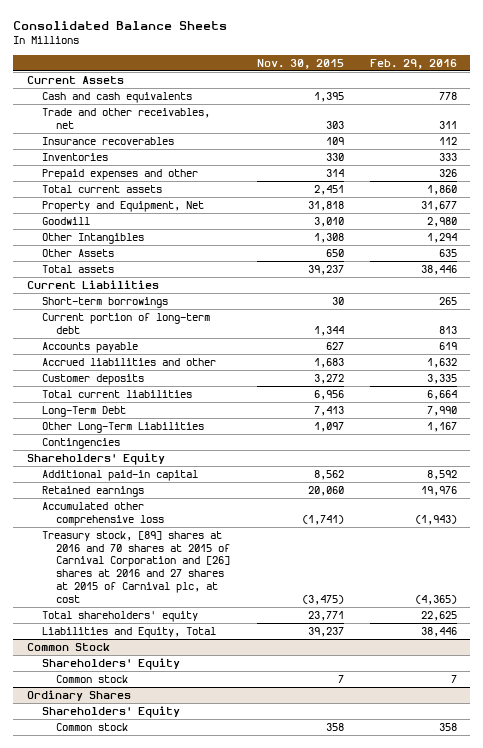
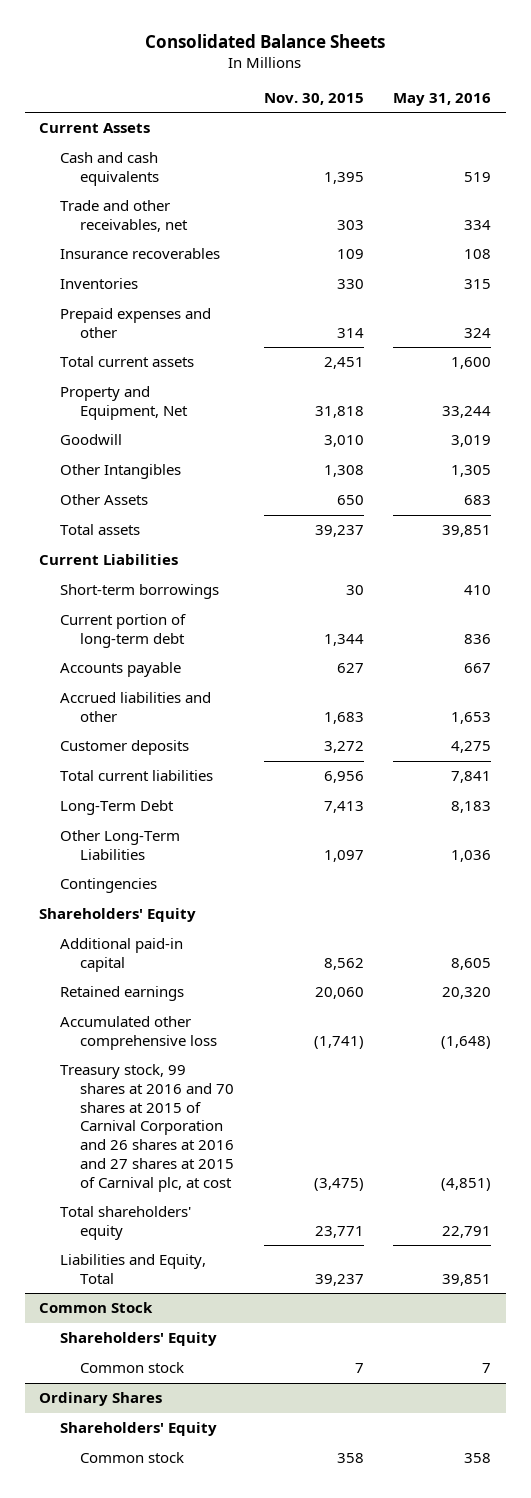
- | Nov. 30, 2015 | Feb. 29, 2016
+ | Nov. 30, 2015 | May 31, 2016
- Treasury stock, [89] shares at 2016 and 70 shares at 2015 of Carnival Corporation and [26] shares at 2016 and 27 shares at 2015 of Carnival plc, at cost | (3,475) | (4,365)
+ Treasury stock, 99 shares at 2016 and 70 shares at 2015 of Carnival Corporation and 26 shares at 2016 and 27 shares at 2015 of Carnival plc, at cost | (3,475) | (4,851)

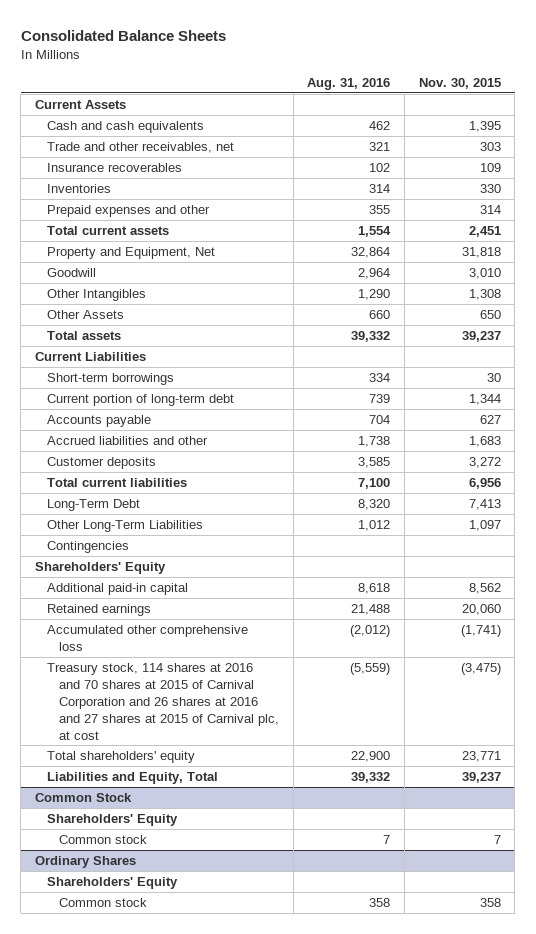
- | Nov. 30, 2015 | May 31, 2016
+ | Aug. 31, 2016 | Nov. 30, 2015
- Treasury stock, 99 shares at 2016 and 70 shares at 2015 of Carnival Corporation and 26 shares at 2016 and 27 shares at 2015 of Carnival plc, at cost | (3,475) | (4,851)
+ Treasury stock, 114 shares at 2016 and 70 shares at 2015 of Carnival Corporation and 26 shares at 2016 and 27 shares at 2015 of Carnival plc, at cost | (5,559) | (3,475)

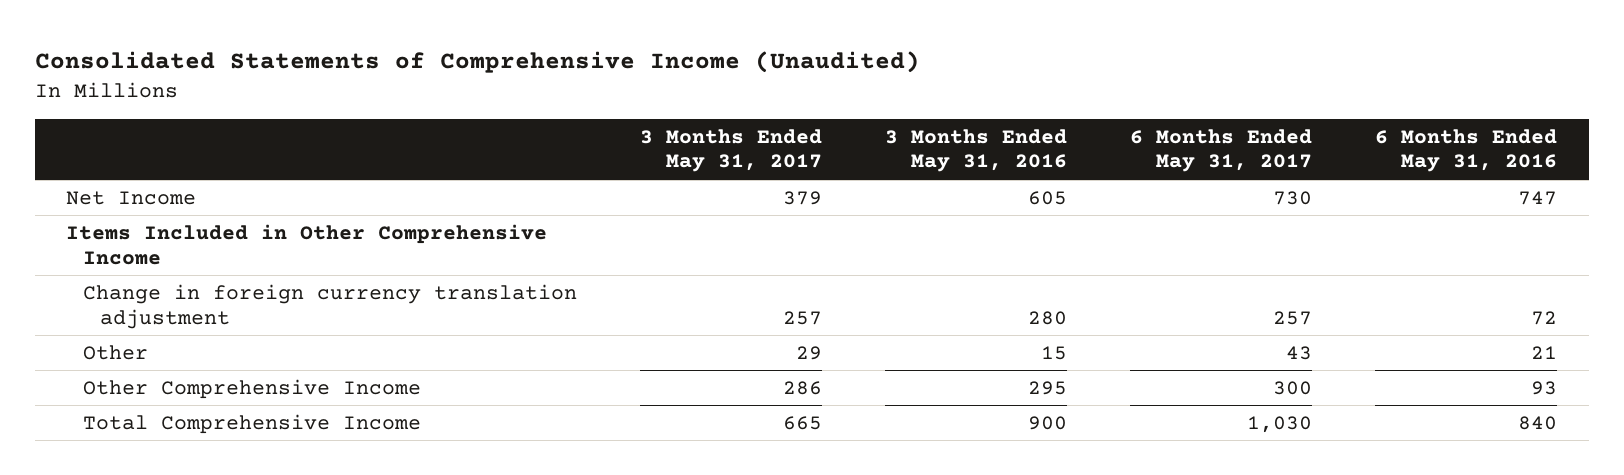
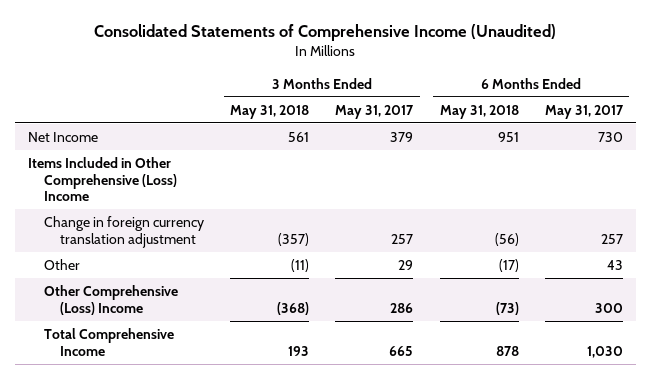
- | 3 Months Ended May 31, 2017 | 3 Months Ended May 31, 2016 | 6 Months Ended May 31, 2017 | 6 Months Ended May 31, 2016
+ | 3 Months Ended May 31, 2018 | 3 Months Ended May 31, 2017 | 6 Months Ended May 31, 2018 | 6 Months Ended May 31, 2017
- Items Included in Other Comprehensive Income
+ Items Included in Other Comprehensive (Loss) Income
- Other Comprehensive Income | 286 | 295 | 300 | 93
+ Other Comprehensive (Loss) Income | (368) | 286 | (73) | 300

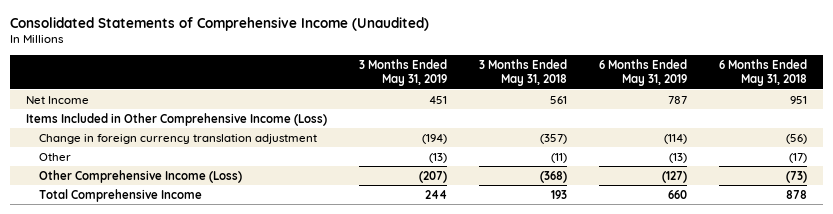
- | 3 Months Ended May 31, 2018 | 3 Months Ended May 31, 2017 | 6 Months Ended May 31, 2018 | 6 Months Ended May 31, 2017
+ | 3 Months Ended May 31, 2019 | 3 Months Ended May 31, 2018 | 6 Months Ended May 31, 2019 | 6 Months Ended May 31, 2018
- Items Included in Other Comprehensive (Loss) Income
+ Items Included in Other Comprehensive Income (Loss)
- Other Comprehensive (Loss) Income | (368) | 286 | (73) | 300
+ Other Comprehensive Income (Loss) | (207) | (368) | (127) | (73)

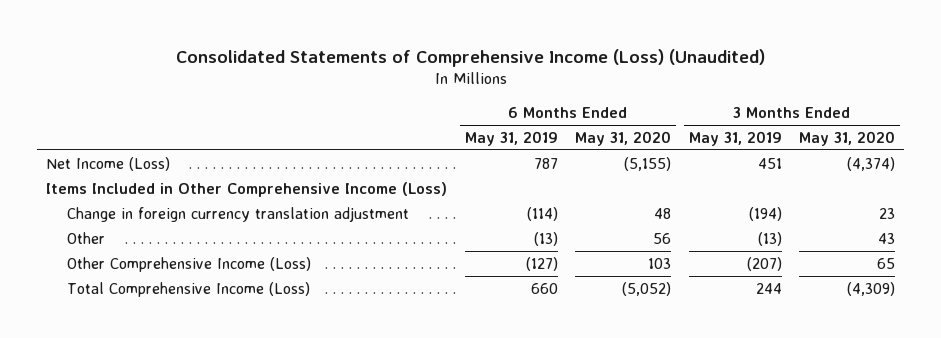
- Consolidated Statements of Comprehensive Income (Unaudited)
+ Consolidated Statements of Comprehensive Income (Loss) (Unaudited)
- | 3 Months Ended May 31, 2019 | 3 Months Ended May 31, 2018 | 6 Months Ended May 31, 2019 | 6 Months Ended May 31, 2018
+ | 6 Months Ended May 31, 2019 | 6 Months Ended May 31, 2020 | 3 Months Ended May 31, 2019 | 3 Months Ended May 31, 2020
- Net Income | 451 | 561 | 787 | 951
+ Net Income (Loss) | 787 | (5,155) | 451 | (4,374)
- Total Comprehensive Income | 244 | 193 | 660 | 878
+ Total Comprehensive Income (Loss) | 660 | (5,052) | 244 | (4,309)

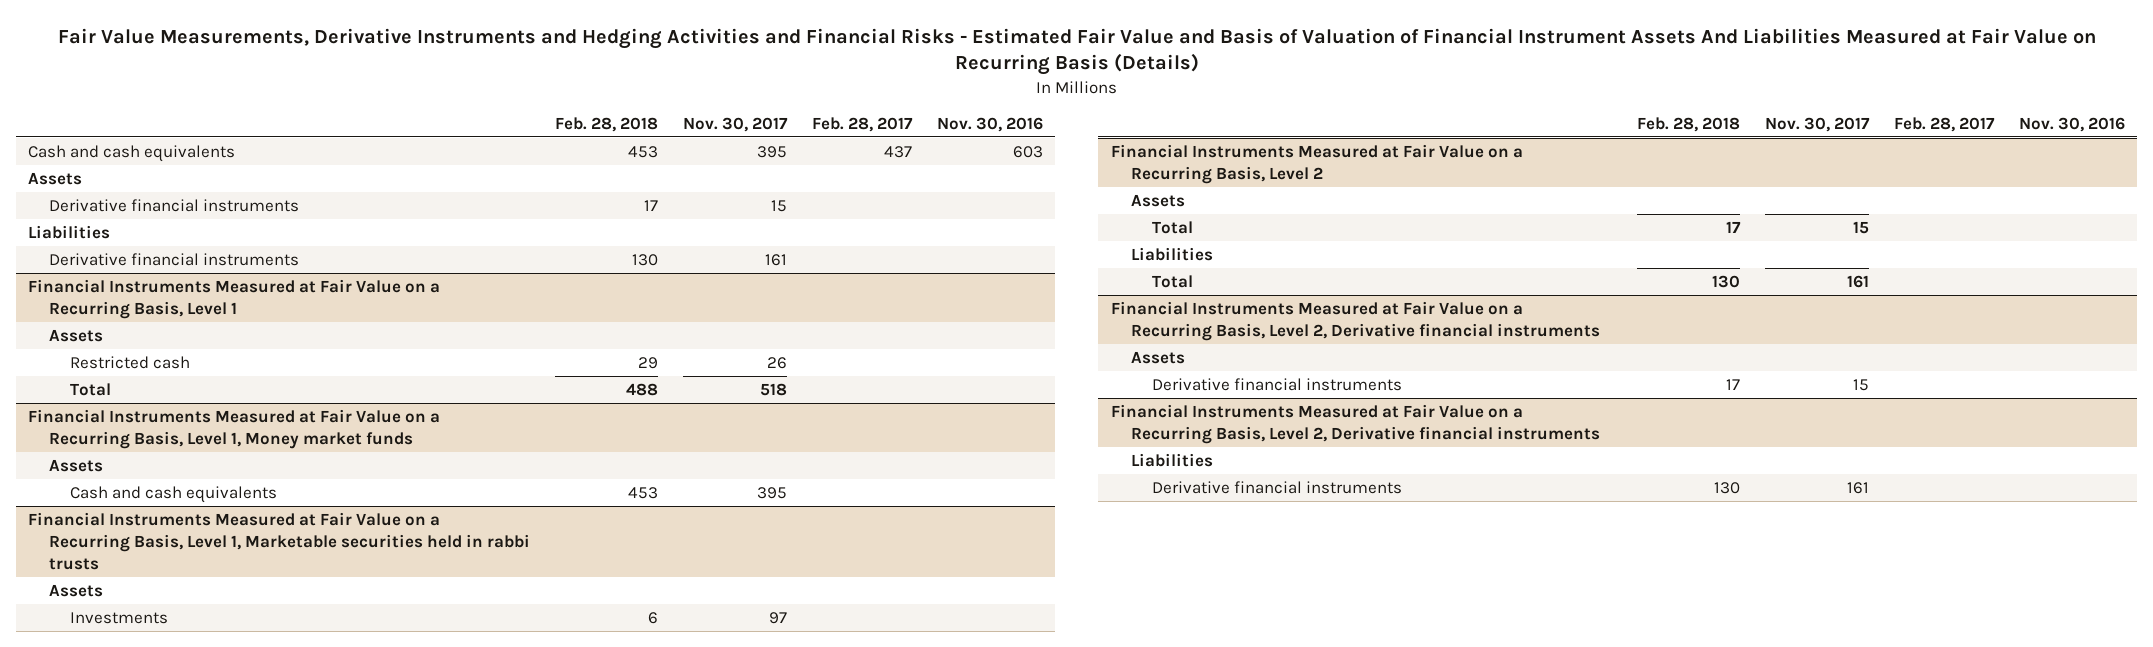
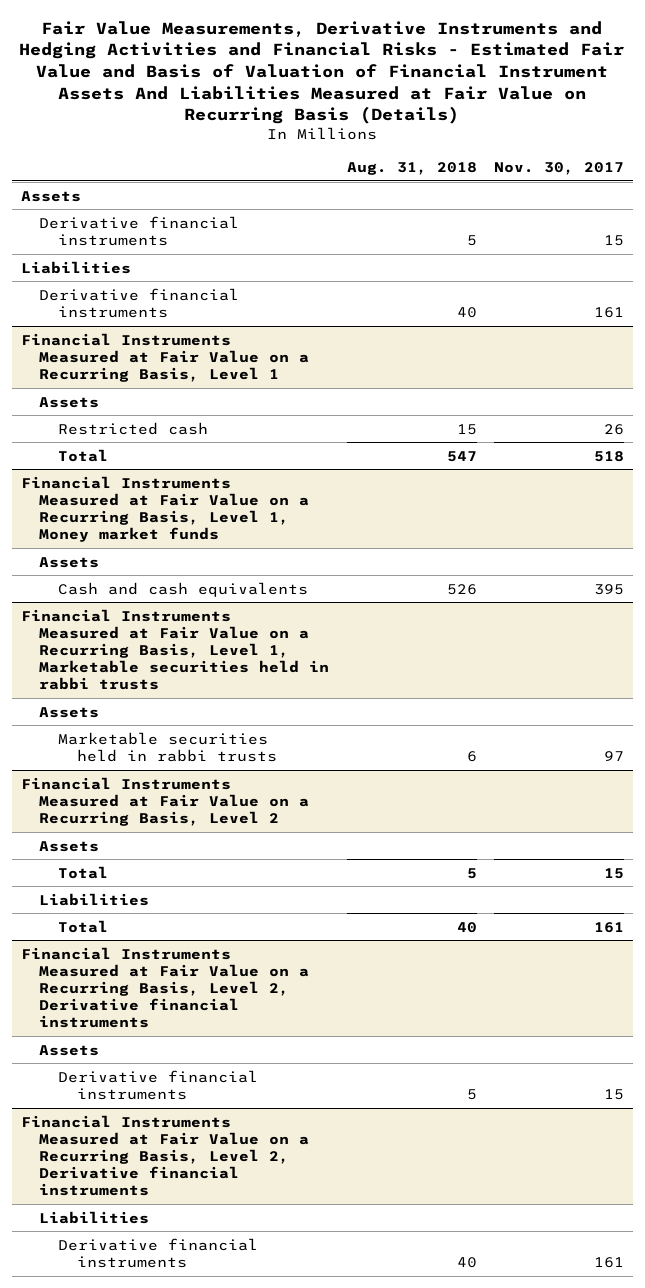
- | Feb. 28, 2018 | Nov. 30, 2017 | Feb. 28, 2017 | Nov. 30, 2016
+ | Aug. 31, 2018 | Nov. 30, 2017
- Cash and cash equivalents | 453 | 395 | 437 | 603
@ Financial Instruments Measured at Fair Value on a Recurring Basis, Level 1, Marketable securities held in rabbi trusts
- Investments | 6 | 97 | |
+ Marketable securities held in rabbi trusts | 6 | 97

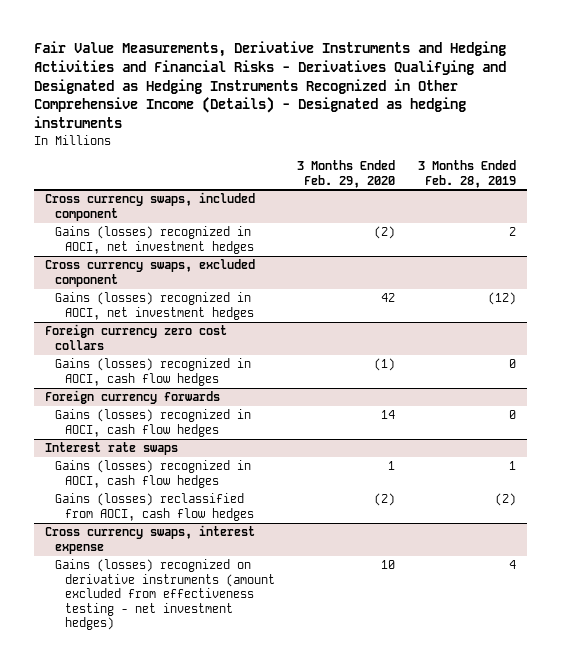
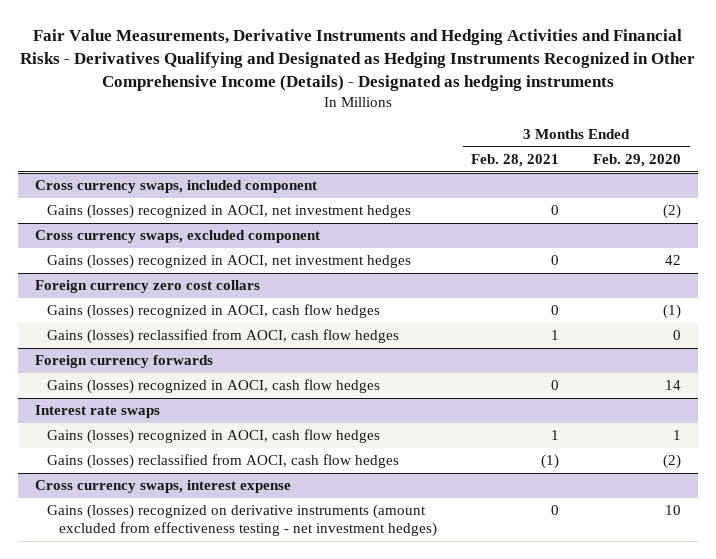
- | 3 Months Ended Feb. 29, 2020 | 3 Months Ended Feb. 28, 2019
+ | 3 Months Ended Feb. 28, 2021 | 3 Months Ended Feb. 29, 2020
@ Foreign currency zero cost collars
+ Gains (losses) reclassified from AOCI, cash flow hedges | 1 | 0

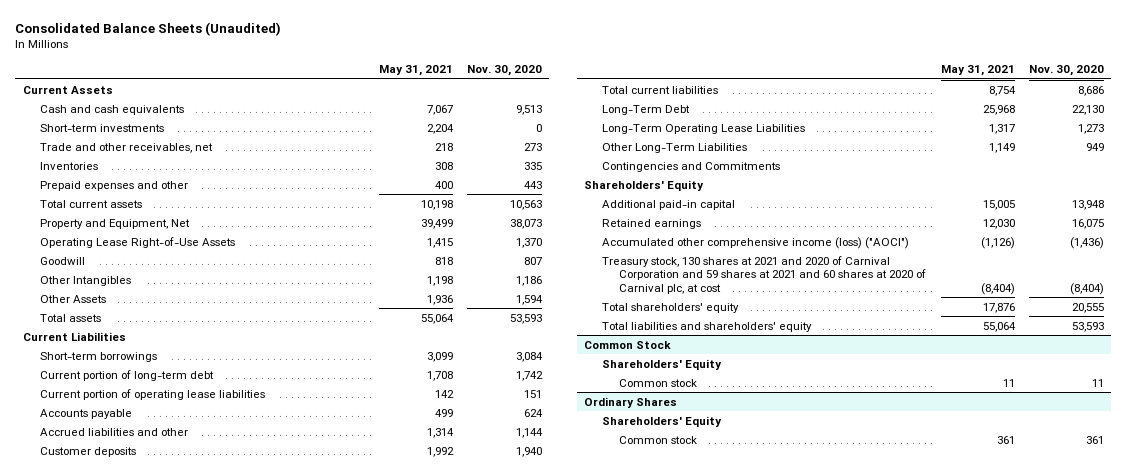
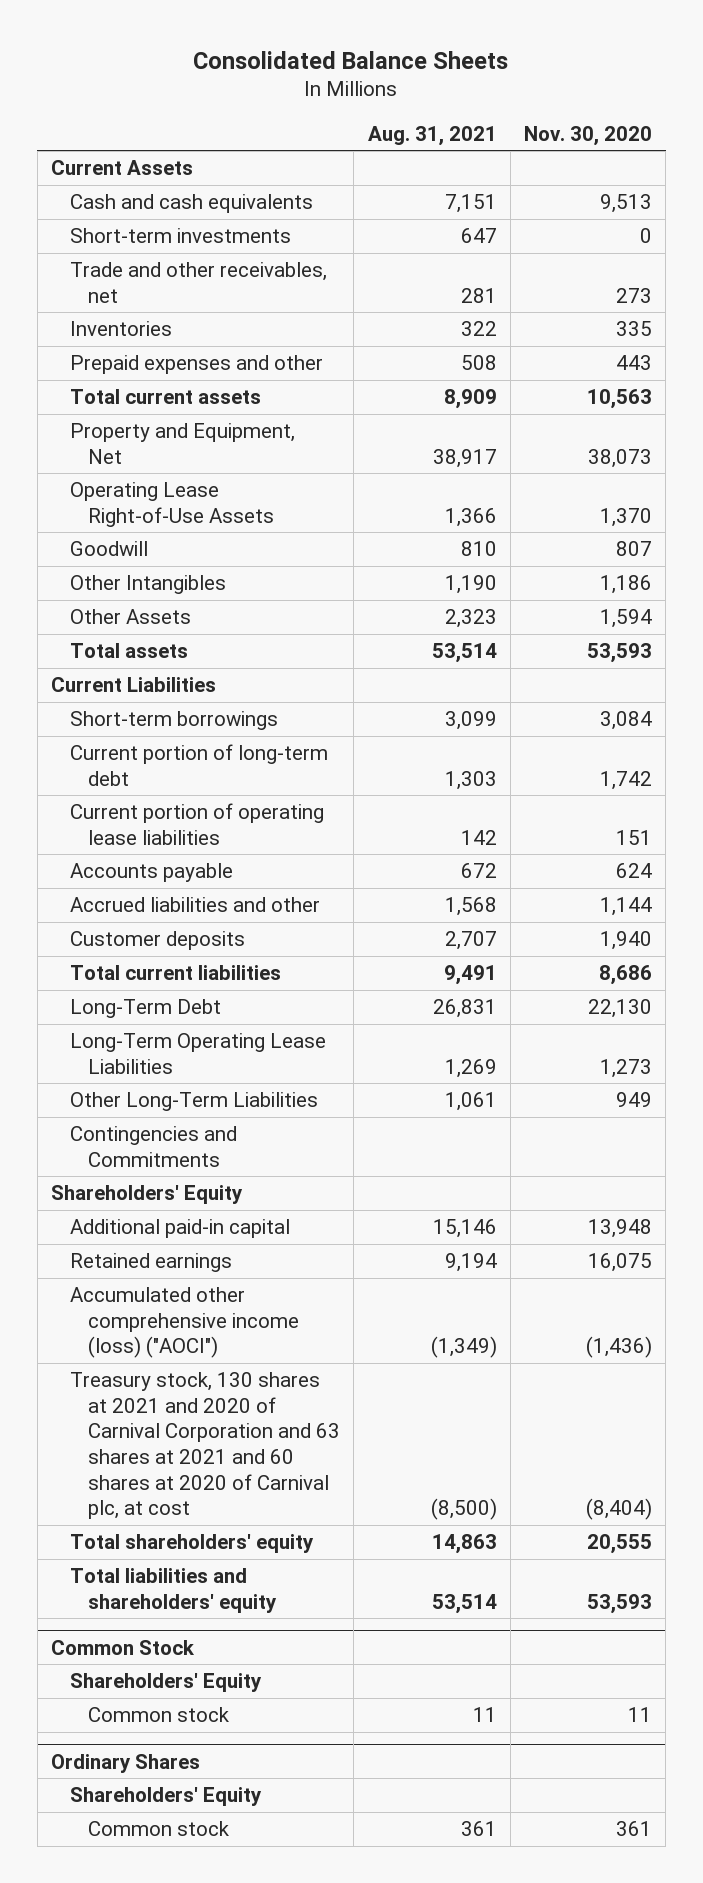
- Consolidated Balance Sheets (Unaudited)
+ Consolidated Balance Sheets
- | May 31, 2021 | Nov. 30, 2020
+ | Aug. 31, 2021 | Nov. 30, 2020
- Treasury stock, 130 shares at 2021 and 2020 of Carnival Corporation and 59 shares at 2021 and 60 shares at 2020 of Carnival plc, at cost | (8,404) | (8,404)
+ Treasury stock, 130 shares at 2021 and 2020 of Carnival Corporation and 63 shares at 2021 and 60 shares at 2020 of Carnival plc, at cost | (8,500) | (8,404)

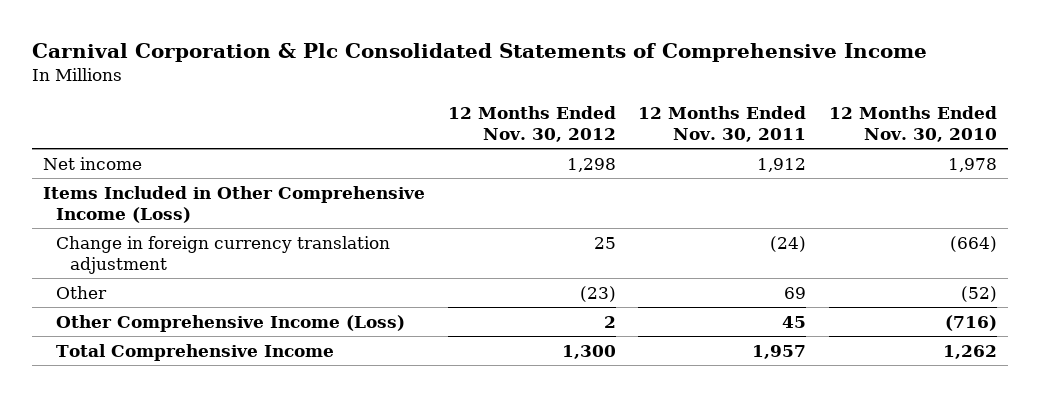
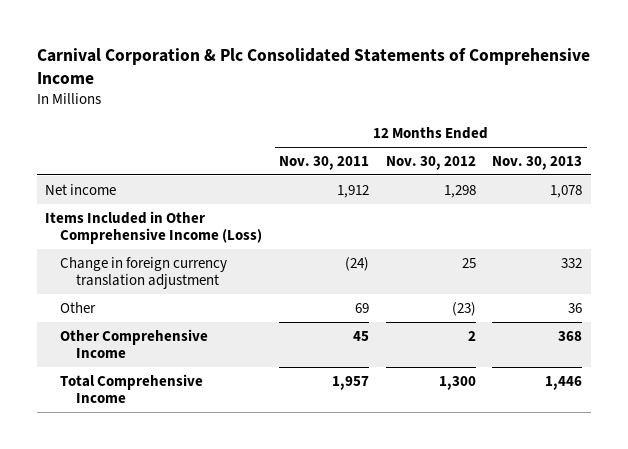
- | 12 Months Ended Nov. 30, 2012 | 12 Months Ended Nov. 30, 2011 | 12 Months Ended Nov. 30, 2010
+ | 12 Months Ended Nov. 30, 2011 | 12 Months Ended Nov. 30, 2012 | 12 Months Ended Nov. 30, 2013
- Other Comprehensive Income (Loss) | 2 | 45 | (716)
+ Other Comprehensive Income | 45 | 2 | 368

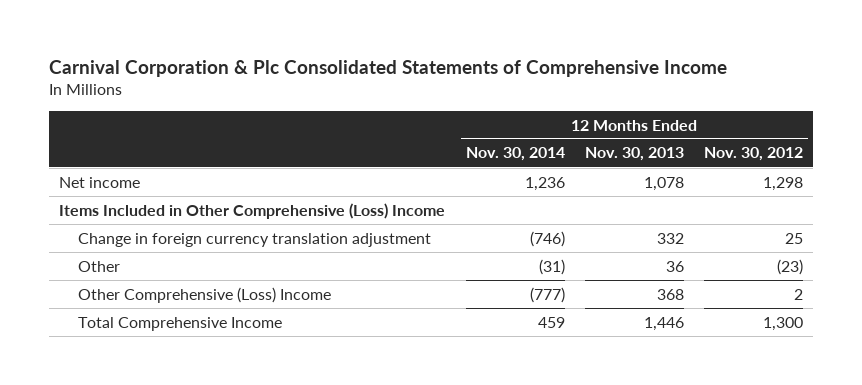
- | 12 Months Ended Nov. 30, 2011 | 12 Months Ended Nov. 30, 2012 | 12 Months Ended Nov. 30, 2013
+ | 12 Months Ended Nov. 30, 2014 | 12 Months Ended Nov. 30, 2013 | 12 Months Ended Nov. 30, 2012
- Items Included in Other Comprehensive Income (Loss)
+ Items Included in Other Comprehensive (Loss) Income
- Other Comprehensive Income | 45 | 2 | 368
+ Other Comprehensive (Loss) Income | (777) | 368 | 2

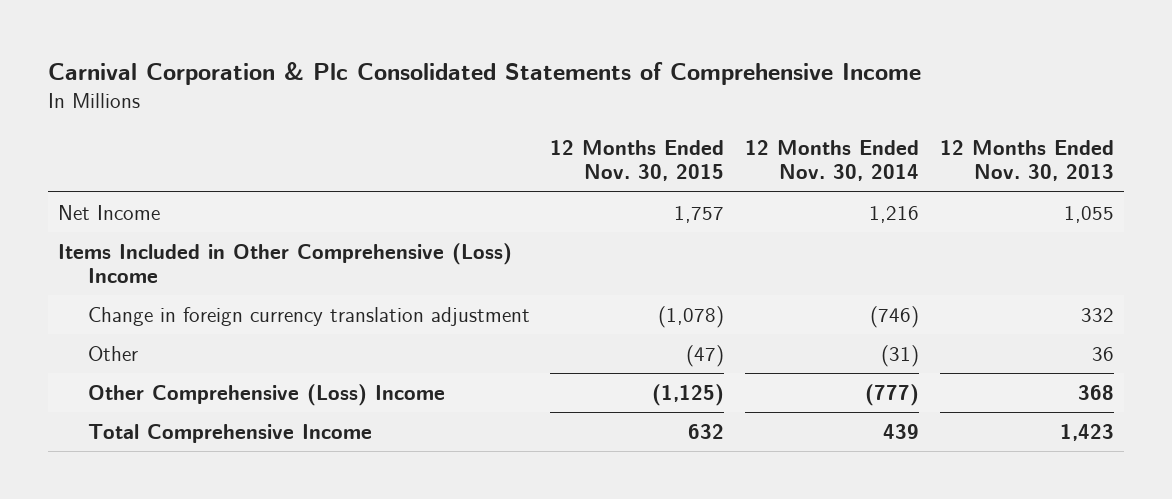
- | 12 Months Ended Nov. 30, 2014 | 12 Months Ended Nov. 30, 2013 | 12 Months Ended Nov. 30, 2012
+ | 12 Months Ended Nov. 30, 2015 | 12 Months Ended Nov. 30, 2014 | 12 Months Ended Nov. 30, 2013
- Net income | 1,236 | 1,078 | 1,298
+ Net Income | 1,757 | 1,216 | 1,055
- Total Comprehensive Income | 459 | 1,446 | 1,300
+ Total Comprehensive Income | 632 | 439 | 1,423

